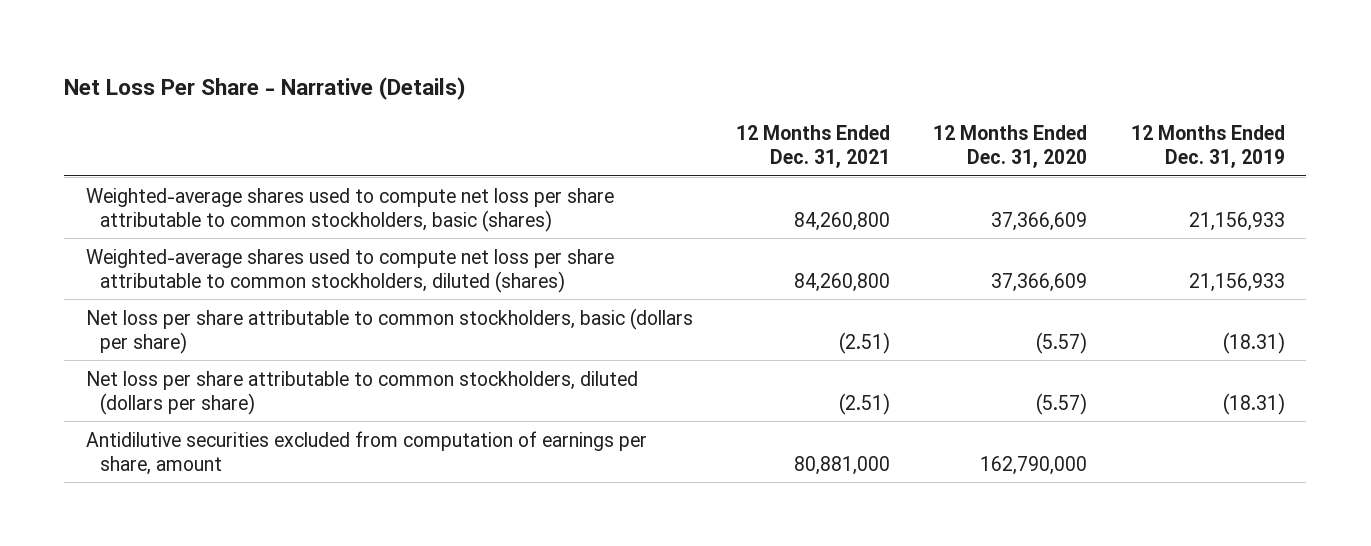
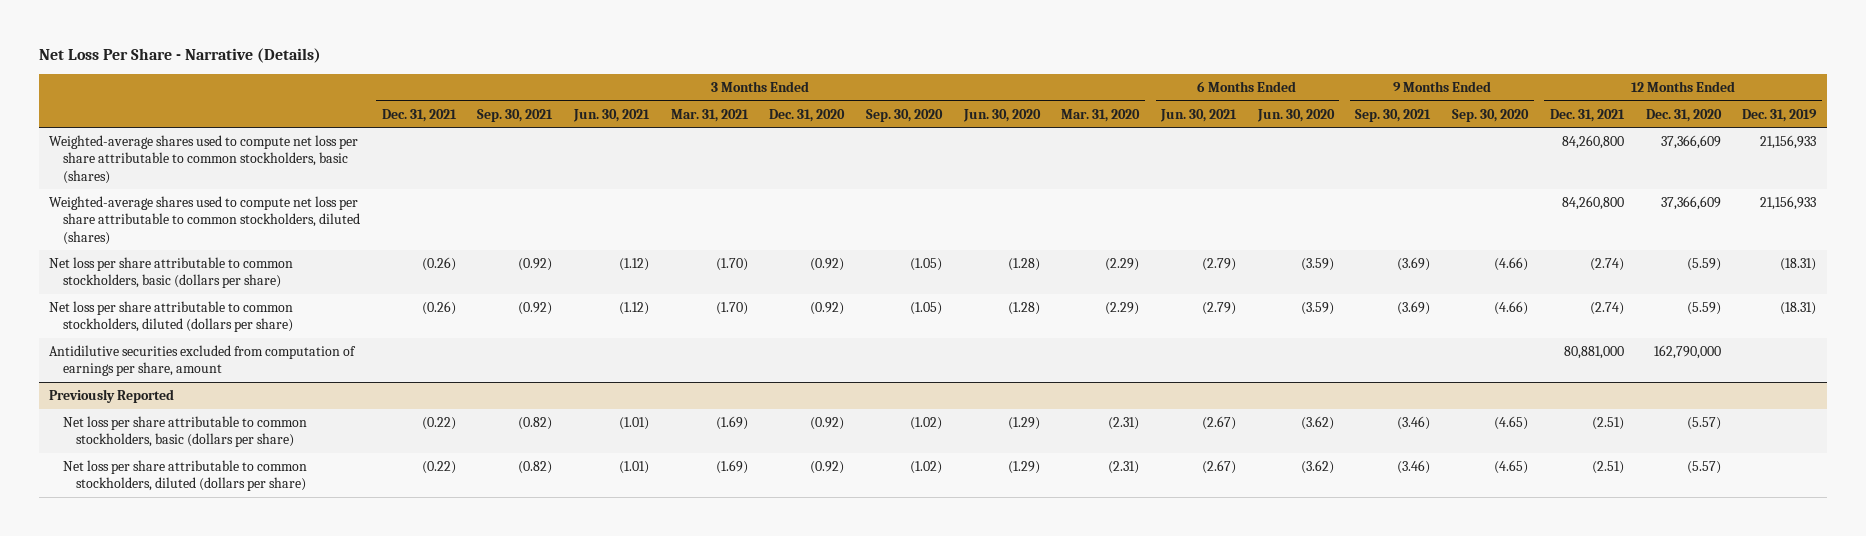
- | 12 Months Ended Dec. 31, 2021 | 12 Months Ended Dec. 31, 2020 | 12 Months Ended Dec. 31, 2019
+ | 3 Months Ended Dec. 31, 2021 | 3 Months Ended Sep. 30, 2021 | 3 Months Ended Jun. 30, 2021 | 3 Months Ended Mar. 31, 2021 | 3 Months Ended Dec. 31, 2020 | 3 Months Ended Sep. 30, 2020 | 3 Months Ended Jun. 30, 2020 | 3 Months Ended Mar. 31, 2020 | 6 Months Ended Jun. 30, 2021 | 6 Months Ended Jun. 30, 2020 | 9 Months Ended Sep. 30, 2021 | 9 Months Ended Sep. 30, 2020 | 12 Months Ended Dec. 31, 2021 | 12 Months Ended Dec. 31, 2020 | 12 Months Ended Dec. 31, 2019
- Net loss per share attributable to common stockholders, basic (dollars per share) | (2.51) | (5.57) | (18.31)
- Net loss per share attributable to common stockholders, diluted (dollars per share) | (2.51) | (5.57) | (18.31)
+ Net loss per share attributable to common stockholders, basic (dollars per share) | (0.26) | (0.92) | (1.12) | (1.70) | (0.92) | (1.05) | (1.28) | (2.29) | (2.79) | (3.59) | (3.69) | (4.66) | (2.74) | (5.59) | (18.31)
+ Net loss per share attributable to common stockholders, diluted (dollars per share) | (0.26) | (0.92) | (1.12) | (1.70) | (0.92) | (1.05) | (1.28) | (2.29) | (2.79) | (3.59) | (3.69) | (4.66) | (2.74) | (5.59) | (18.31)
+ Previously Reported
+ Net loss per share attributable to common stockholders, basic (dollars per share) | (0.22) | (0.82) | (1.01) | (1.69) | (0.92) | (1.02) | (1.29) | (2.31) | (2.67) | (3.62) | (3.46) | (4.65) | (2.51) | (5.57) |
+ Net loss per share attributable to common stockholders, diluted (dollars per share) | (0.22) | (0.82) | (1.01) | (1.69) | (0.92) | (1.02) | (1.29) | (2.31) | (2.67) | (3.62) | (3.46) | (4.65) | (2.51) | (5.57) |

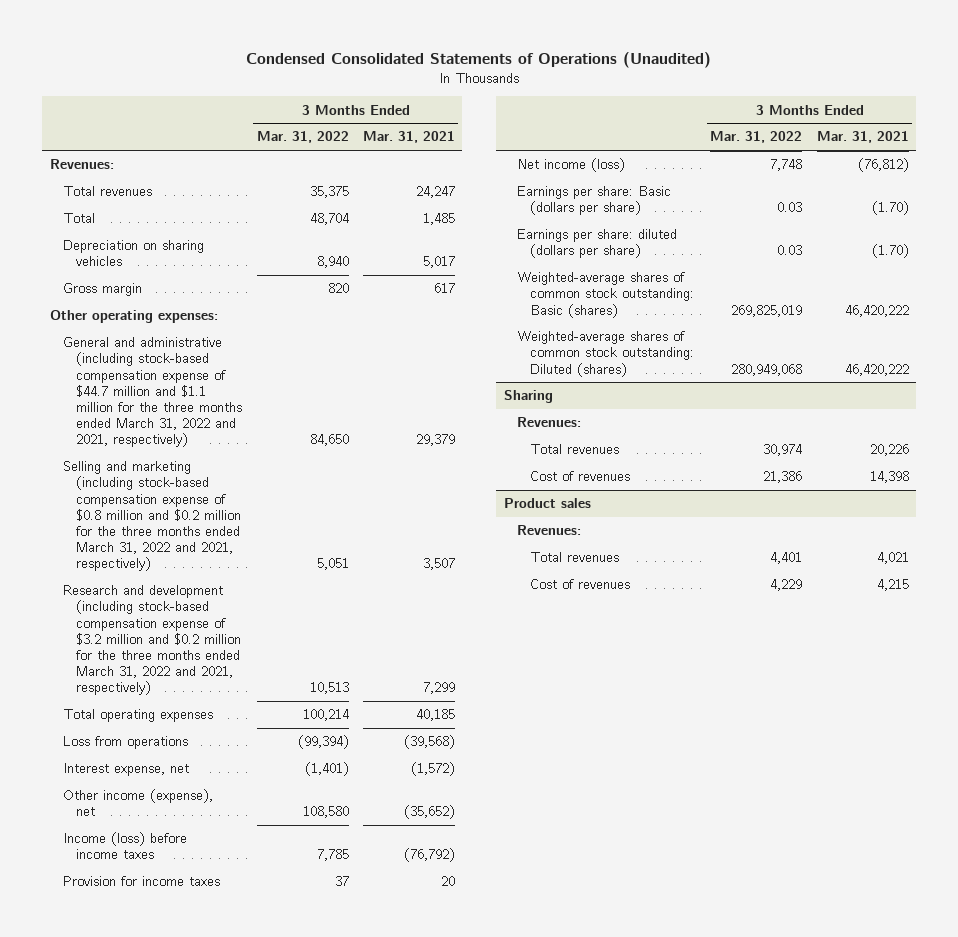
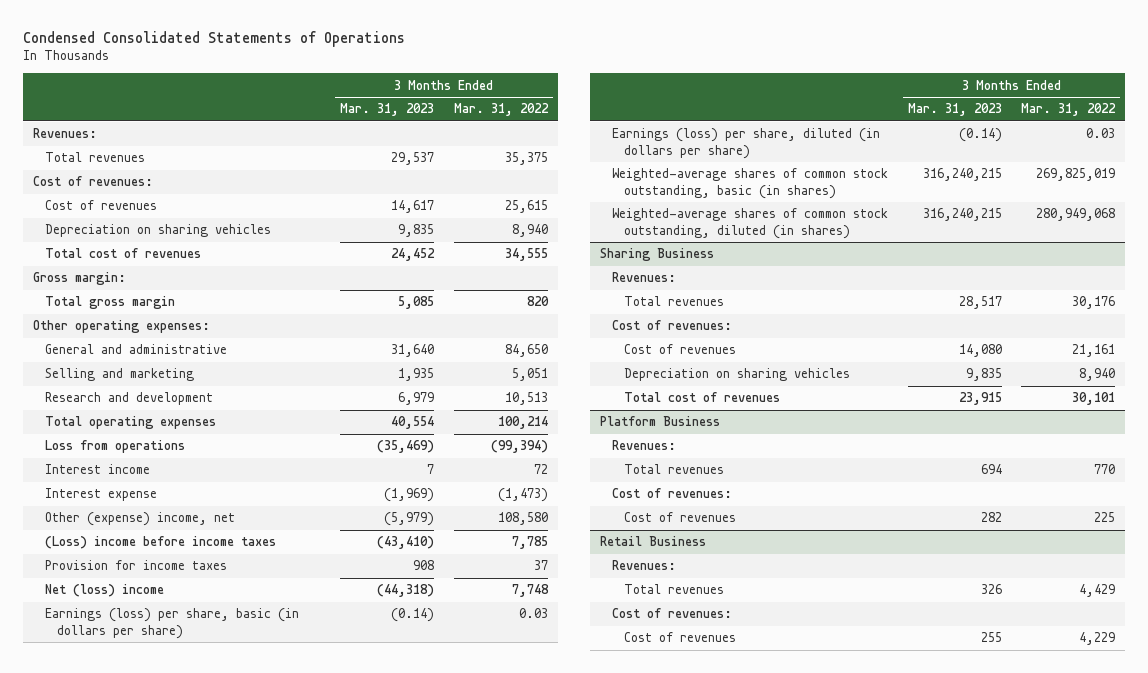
- Condensed Consolidated Statements of Operations (Unaudited)
+ Condensed Consolidated Statements of Operations
- | 3 Months Ended Mar. 31, 2022 | 3 Months Ended Mar. 31, 2021
+ | 3 Months Ended Mar. 31, 2023 | 3 Months Ended Mar. 31, 2022
- Total | 48,704 | 1,485
+ Cost of revenues:
+ Cost of revenues | 14,617 | 25,615
- Gross margin | 820 | 617
+ Total cost of revenues | 24,452 | 34,555
+ Gross margin:
+ Total gross margin | 5,085 | 820
- General and administrative (including stock-based compensation expense of $44.7 million and $1.1 million for the three months ended March 31, 2022 and 2021, respectively) | 84,650 | 29,379
- Selling and marketing (including stock-based compensation expense of $0.8 million and $0.2 million for the three months ended March 31, 2022 and 2021, respectively) | 5,051 | 3,507
- Research and development (including stock-based compensation expense of $3.2 million and $0.2 million for the three months ended March 31, 2022 and 2021, respectively) | 10,513 | 7,299
+ General and administrative | 31,640 | 84,650
+ Selling and marketing | 1,935 | 5,051
+ Research and development | 6,979 | 10,513
- Interest expense, net | (1,401) | (1,572)
- Other income (expense), net | 108,580 | (35,652)
- Income (loss) before income taxes | 7,785 | (76,792)
+ Interest income | 7 | 72
+ Interest expense | (1,969) | (1,473)
+ Other (expense) income, net | (5,979) | 108,580
+ (Loss) income before income taxes | (43,410) | 7,785
- Net income (loss) | 7,748 | (76,812)
- Earnings per share: Basic (dollars per share) | 0.03 | (1.70)
- Earnings per share: diluted (dollars per share) | 0.03 | (1.70)
- Weighted-average shares of common stock outstanding: Basic (shares) | 269,825,019 | 46,420,222
- Weighted-average shares of common stock outstanding: Diluted (shares) | 280,949,068 | 46,420,222
- Sharing
+ Net (loss) income | (44,318) | 7,748
+ Earnings (loss) per share, basic (in dollars per share) | (0.14) | 0.03
+ Earnings (loss) per share, diluted (in dollars per share) | (0.14) | 0.03
+ Weighted-average shares of common stock outstanding, basic (in shares) | 316,240,215 | 269,825,019
+ Weighted-average shares of common stock outstanding, diluted (in shares) | 316,240,215 | 280,949,068
+ Sharing Business
- Total revenues | 30,974 | 20,226
- Cost of revenues | 21,386 | 14,398
- Product sales
+ Total revenues | 28,517 | 30,176
+ Cost of revenues:
+ Cost of revenues | 14,080 | 21,161
+ Depreciation on sharing vehicles | 9,835 | 8,940
+ Total cost of revenues | 23,915 | 30,101
+ Platform Business
- Total revenues | 4,401 | 4,021
+ Total revenues | 694 | 770
+ Cost of revenues:
+ Cost of revenues | 282 | 225
+ Retail Business
+ Revenues:
+ Total revenues | 326 | 4,429
+ Cost of revenues:

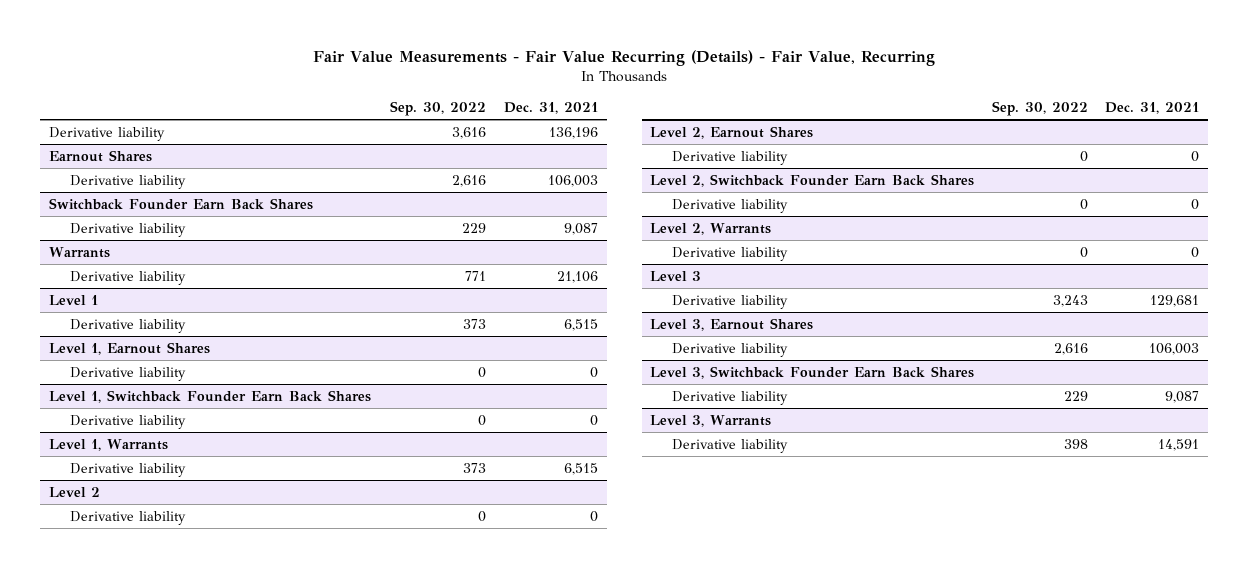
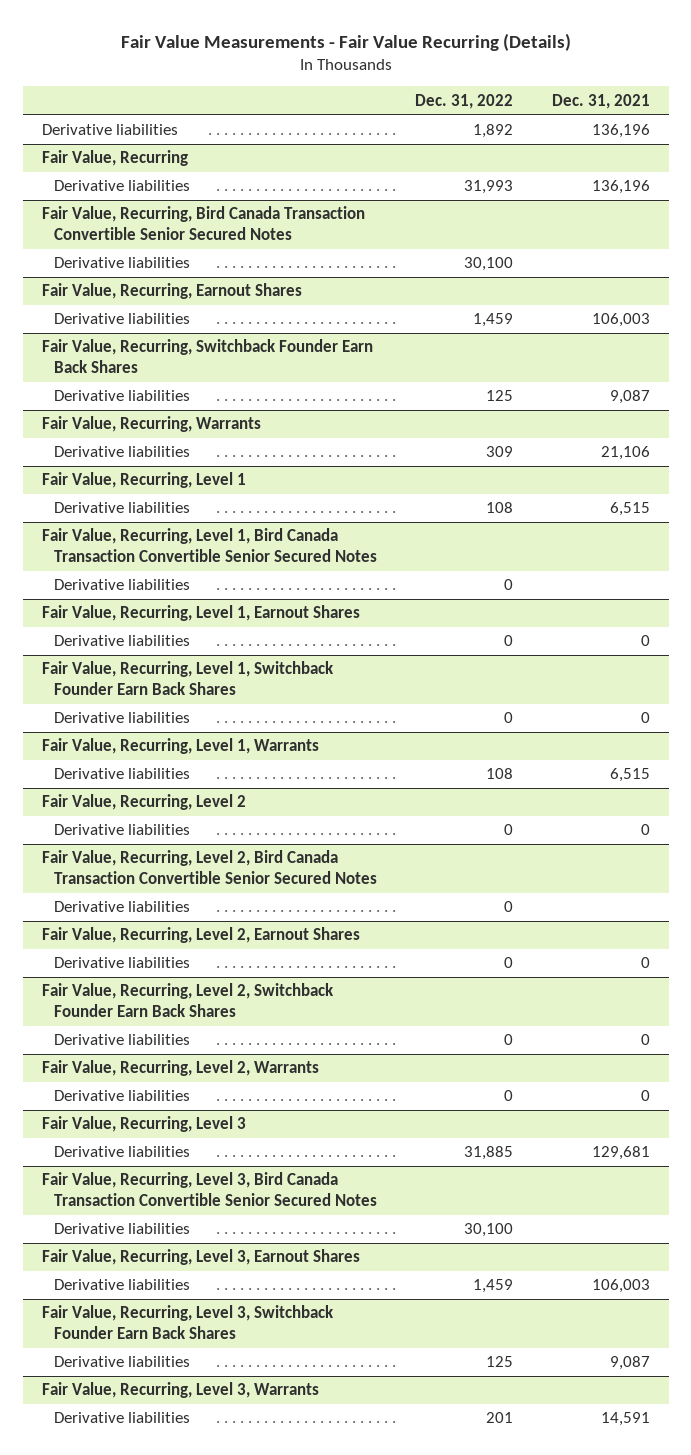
- Fair Value Measurements - Fair Value Recurring (Details) - Fair Value, Recurring
+ Fair Value Measurements - Fair Value Recurring (Details)
- | Sep. 30, 2022 | Dec. 31, 2021
+ | Dec. 31, 2022 | Dec. 31, 2021
- Derivative liability | 3,616 | 136,196
- Earnout Shares
- Derivative liability | 2,616 | 106,003
- Switchback Founder Earn Back Shares
- Derivative liability | 229 | 9,087
- Warrants
- Derivative liability | 771 | 21,106
- Level 1
- Derivative liability | 373 | 6,515
- Level 1, Earnout Shares
- Derivative liability | 0 | 0
- Level 1, Switchback Founder Earn Back Shares
- Derivative liability | 0 | 0
- Level 1, Warrants
- Derivative liability | 373 | 6,515
- Level 2
- Derivative liability | 0 | 0
- Level 2, Earnout Shares
- Derivative liability | 0 | 0
- Level 2, Switchback Founder Earn Back Shares
- Derivative liability | 0 | 0
- Level 2, Warrants
- Derivative liability | 0 | 0
- Level 3
- Derivative liability | 3,243 | 129,681
- Level 3, Earnout Shares
- Derivative liability | 2,616 | 106,003
- Level 3, Switchback Founder Earn Back Shares
- Derivative liability | 229 | 9,087
- Level 3, Warrants
- Derivative liability | 398 | 14,591
+ Derivative liabilities | 1,892 | 136,196
+ Fair Value, Recurring
+ Derivative liabilities | 31,993 | 136,196
+ Fair Value, Recurring, Bird Canada Transaction Convertible Senior Secured Notes
+ Derivative liabilities | 30,100 |
+ Fair Value, Recurring, Earnout Shares
+ Derivative liabilities | 1,459 | 106,003
+ Fair Value, Recurring, Switchback Founder Earn Back Shares
+ Derivative liabilities | 125 | 9,087
+ Fair Value, Recurring, Warrants
+ Derivative liabilities | 309 | 21,106
+ Fair Value, Recurring, Level 1
+ Derivative liabilities | 108 | 6,515
+ Fair Value, Recurring, Level 1, Bird Canada Transaction Convertible Senior Secured Notes
+ Derivative liabilities | 0 |
+ Fair Value, Recurring, Level 1, Earnout Shares
+ Derivative liabilities | 0 | 0
+ Fair Value, Recurring, Level 1, Switchback Founder Earn Back Shares
+ Derivative liabilities | 0 | 0
+ Fair Value, Recurring, Level 1, Warrants
+ Derivative liabilities | 108 | 6,515
+ Fair Value, Recurring, Level 2
+ Derivative liabilities | 0 | 0
+ Fair Value, Recurring, Level 2, Bird Canada Transaction Convertible Senior Secured Notes
+ Derivative liabilities | 0 |
+ Fair Value, Recurring, Level 2, Earnout Shares
+ Derivative liabilities | 0 | 0
+ Fair Value, Recurring, Level 2, Switchback Founder Earn Back Shares
+ Derivative liabilities | 0 | 0
+ Fair Value, Recurring, Level 2, Warrants
+ Derivative liabilities | 0 | 0
+ Fair Value, Recurring, Level 3
+ Derivative liabilities | 31,885 | 129,681
+ Fair Value, Recurring, Level 3, Bird Canada Transaction Convertible Senior Secured Notes
+ Derivative liabilities | 30,100 |
+ Fair Value, Recurring, Level 3, Earnout Shares
+ Derivative liabilities | 1,459 | 106,003
+ Fair Value, Recurring, Level 3, Switchback Founder Earn Back Shares
+ Derivative liabilities | 125 | 9,087
+ Fair Value, Recurring, Level 3, Warrants
+ Derivative liabilities | 201 | 14,591

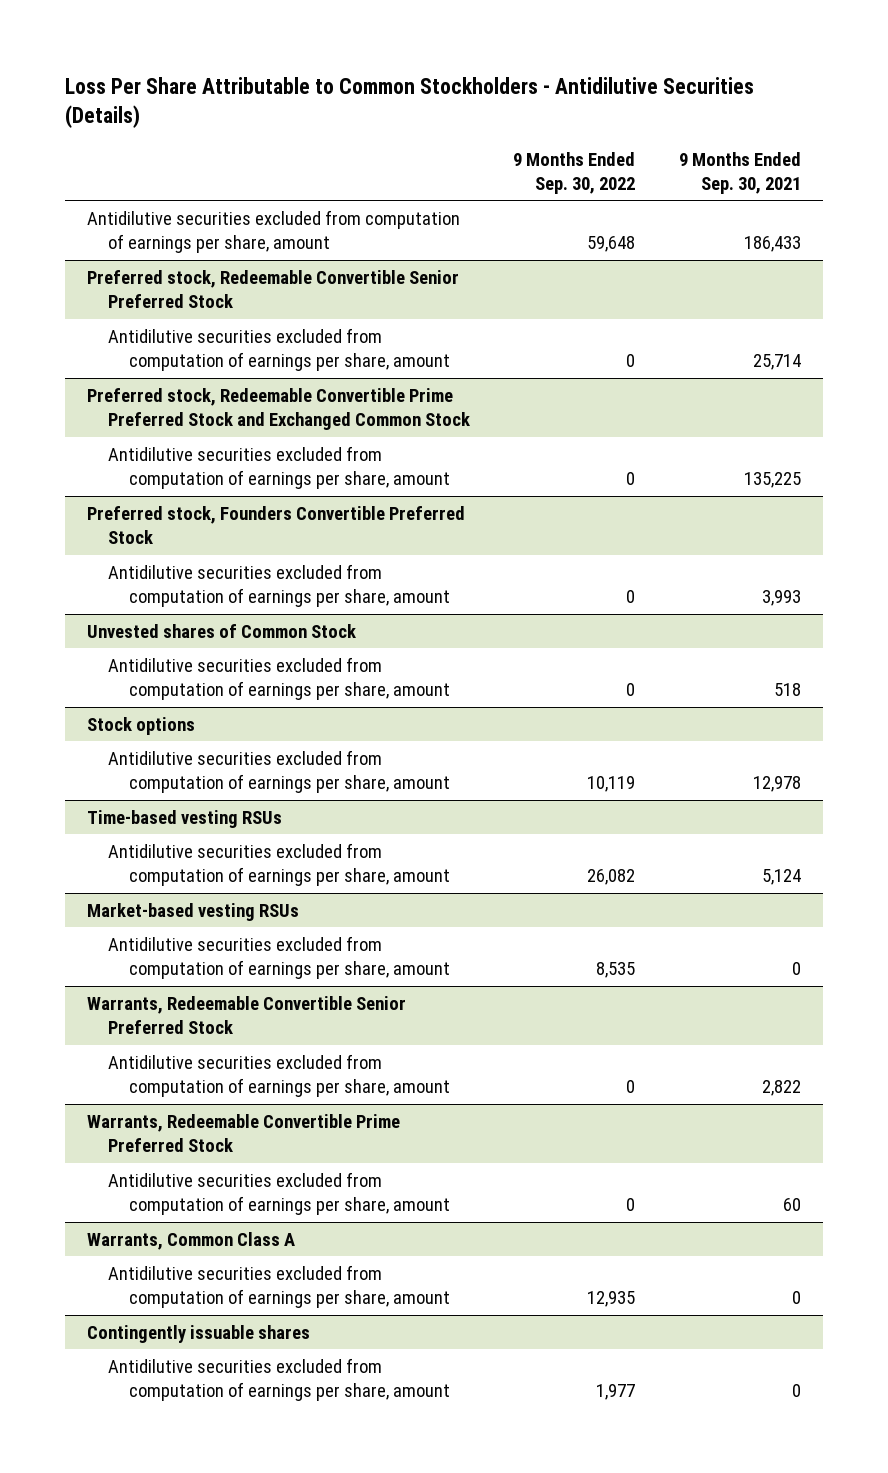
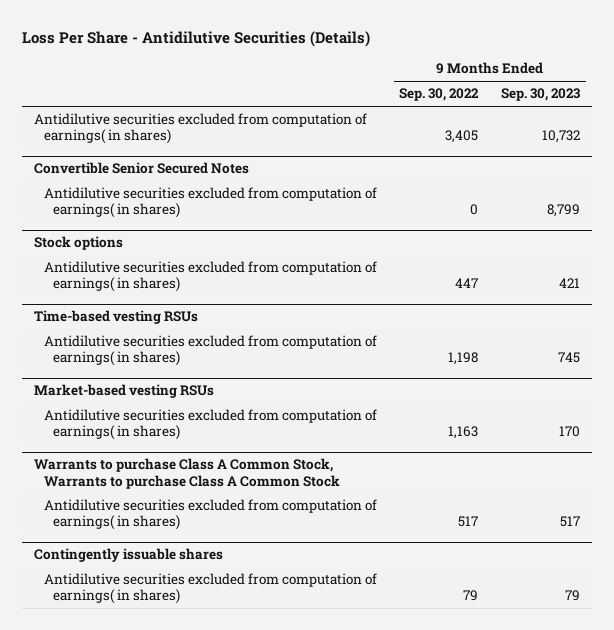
- Loss Per Share Attributable to Common Stockholders - Antidilutive Securities (Details)
+ Loss Per Share - Antidilutive Securities (Details)
- | 9 Months Ended Sep. 30, 2022 | 9 Months Ended Sep. 30, 2021
+ | 9 Months Ended Sep. 30, 2022 | 9 Months Ended Sep. 30, 2023
- Antidilutive securities excluded from computation of earnings per share, amount | 59,648 | 186,433
- Preferred stock, Redeemable Convertible Senior Preferred Stock
- Antidilutive securities excluded from computation of earnings per share, amount | 0 | 25,714
- Preferred stock, Redeemable Convertible Prime Preferred Stock and Exchanged Common Stock
- Antidilutive securities excluded from computation of earnings per share, amount | 0 | 135,225
- Preferred stock, Founders Convertible Preferred Stock
- Antidilutive securities excluded from computation of earnings per share, amount | 0 | 3,993
- Unvested shares of Common Stock
- Antidilutive securities excluded from computation of earnings per share, amount | 0 | 518
+ Antidilutive securities excluded from computation of earnings( in shares) | 3,405 | 10,732
+ Convertible Senior Secured Notes
+ Antidilutive securities excluded from computation of earnings( in shares) | 0 | 8,799
@ Stock options
- Antidilutive securities excluded from computation of earnings per share, amount | 10,119 | 12,978
+ Antidilutive securities excluded from computation of earnings( in shares) | 447 | 421
@ Time-based vesting RSUs
- Antidilutive securities excluded from computation of earnings per share, amount | 26,082 | 5,124
+ Antidilutive securities excluded from computation of earnings( in shares) | 1,198 | 745
@ Market-based vesting RSUs
- Antidilutive securities excluded from computation of earnings per share, amount | 8,535 | 0
- Warrants, Redeemable Convertible Senior Preferred Stock
- Antidilutive securities excluded from computation of earnings per share, amount | 0 | 2,822
- Warrants, Redeemable Convertible Prime Preferred Stock
- Antidilutive securities excluded from computation of earnings per share, amount | 0 | 60
- Warrants, Common Class A
- Antidilutive securities excluded from computation of earnings per share, amount | 12,935 | 0
@ Market-based vesting RSUs
+ Antidilutive securities excluded from computation of earnings( in shares) | 1,163 | 170
+ Warrants to purchase Class A Common Stock, Warrants to purchase Class A Common Stock
+ Antidilutive securities excluded from computation of earnings( in shares) | 517 | 517
@ Contingently issuable shares
- Antidilutive securities excluded from computation of earnings per share, amount | 1,977 | 0
+ Antidilutive securities excluded from computation of earnings( in shares) | 79 | 79

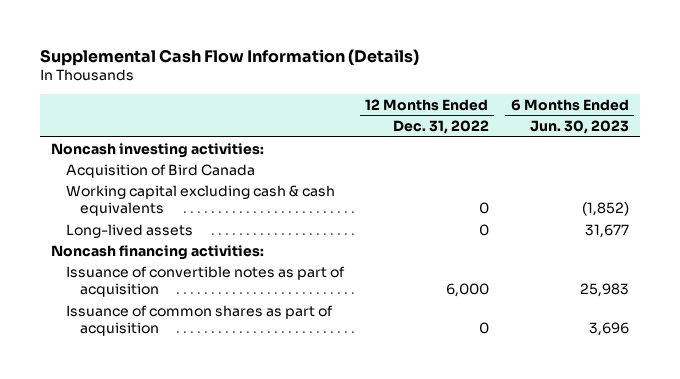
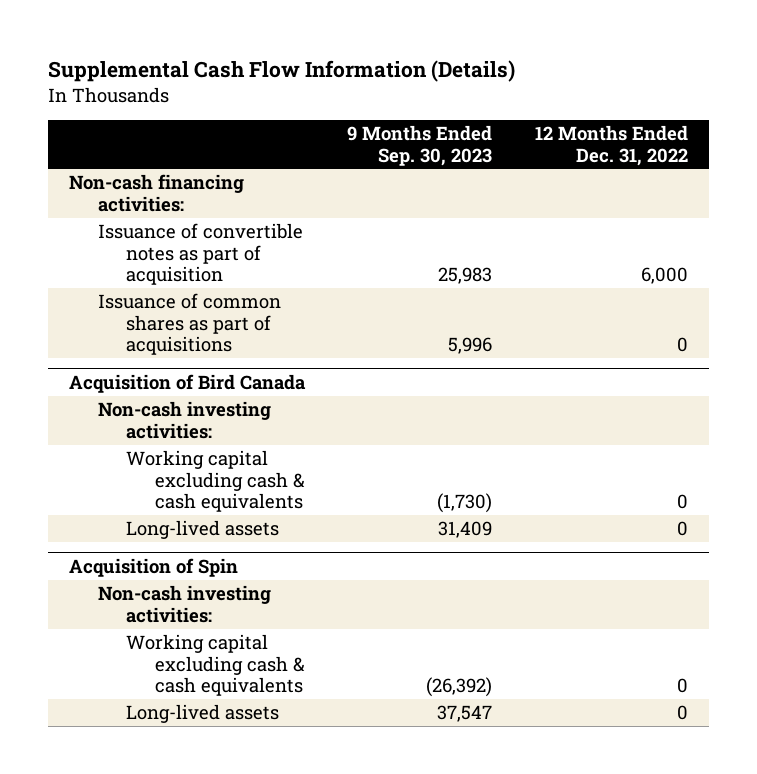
- | 12 Months Ended Dec. 31, 2022 | 6 Months Ended Jun. 30, 2023
+ | 9 Months Ended Sep. 30, 2023 | 12 Months Ended Dec. 31, 2022
- Noncash investing activities:
- Acquisition of Bird Canada
+ Non-cash financing activities:
moved up: Issuance of convertible notes as part of acquisition | 25,983 | 6,000
+ Issuance of common shares as part of acquisitions | 5,996 | 0
+ Acquisition of Bird Canada
+ Non-cash investing activities:
- Noncash financing activities:
- Issuance of common shares as part of acquisition | 0 | 3,696
+ Acquisition of Spin
+ Non-cash investing activities:
+ Working capital excluding cash & cash equivalents | (26,392) | 0
+ Long-lived assets | 37,547 | 0

